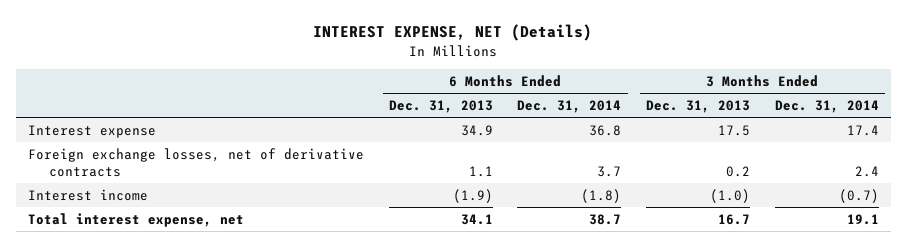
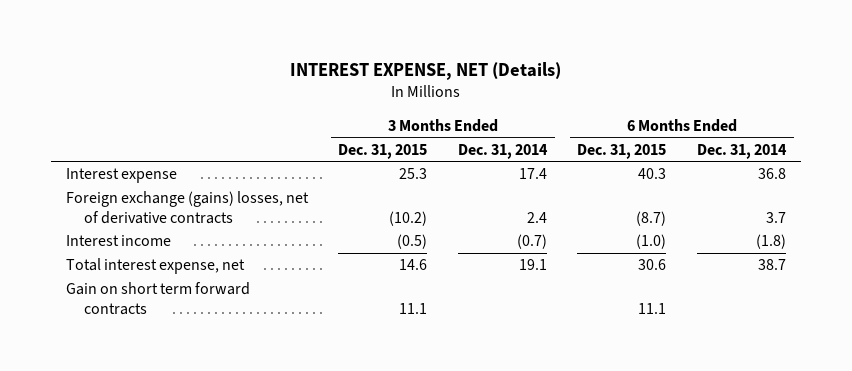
- | 6 Months Ended Dec. 31, 2013 | 6 Months Ended Dec. 31, 2014 | 3 Months Ended Dec. 31, 2013 | 3 Months Ended Dec. 31, 2014
+ | 3 Months Ended Dec. 31, 2015 | 3 Months Ended Dec. 31, 2014 | 6 Months Ended Dec. 31, 2015 | 6 Months Ended Dec. 31, 2014
- Foreign exchange losses, net of derivative contracts | 1.1 | 3.7 | 0.2 | 2.4
+ Foreign exchange (gains) losses, net of derivative contracts | (10.2) | 2.4 | (8.7) | 3.7
+ Gain on short term forward contracts | 11.1 | | 11.1 |

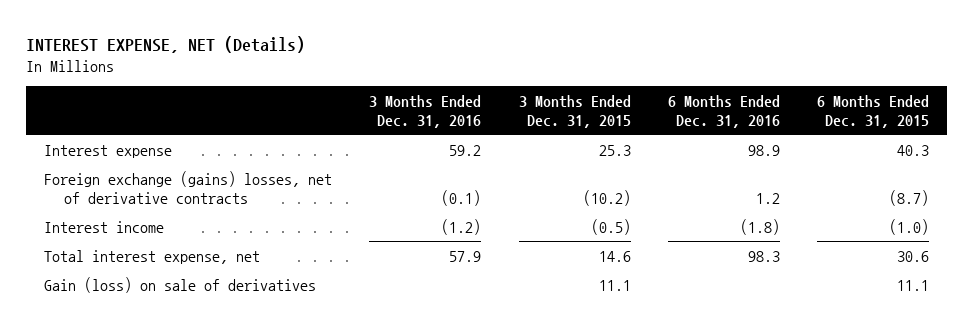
- | 3 Months Ended Dec. 31, 2015 | 3 Months Ended Dec. 31, 2014 | 6 Months Ended Dec. 31, 2015 | 6 Months Ended Dec. 31, 2014
+ | 3 Months Ended Dec. 31, 2016 | 3 Months Ended Dec. 31, 2015 | 6 Months Ended Dec. 31, 2016 | 6 Months Ended Dec. 31, 2015
- Gain on short term forward contracts | 11.1 | | 11.1 |
+ Gain (loss) on sale of derivatives | | 11.1 | | 11.1

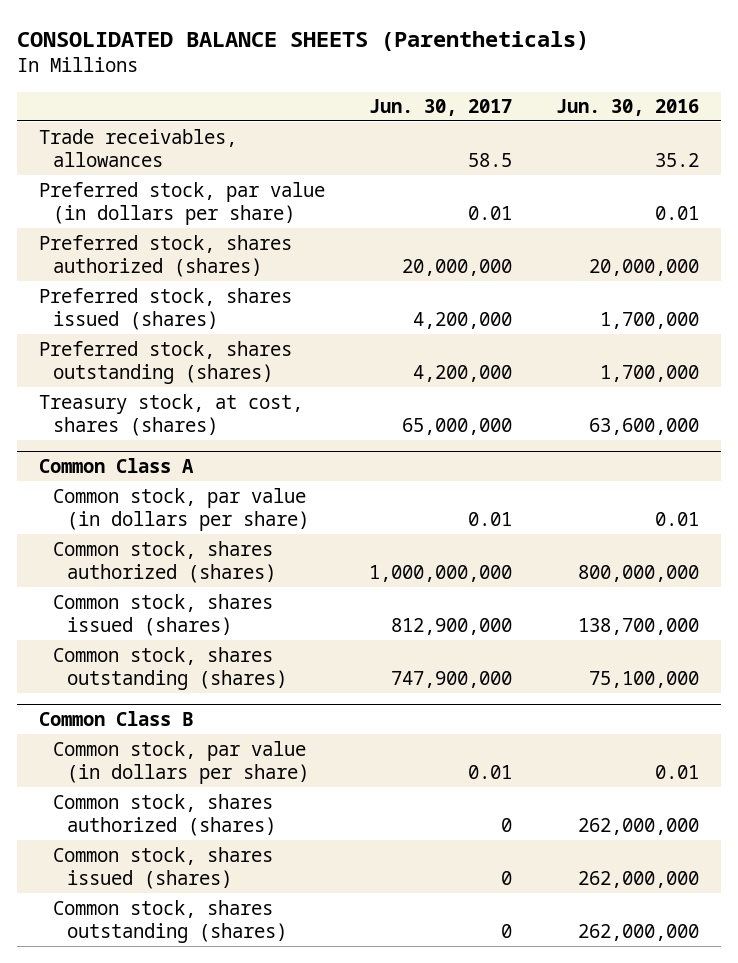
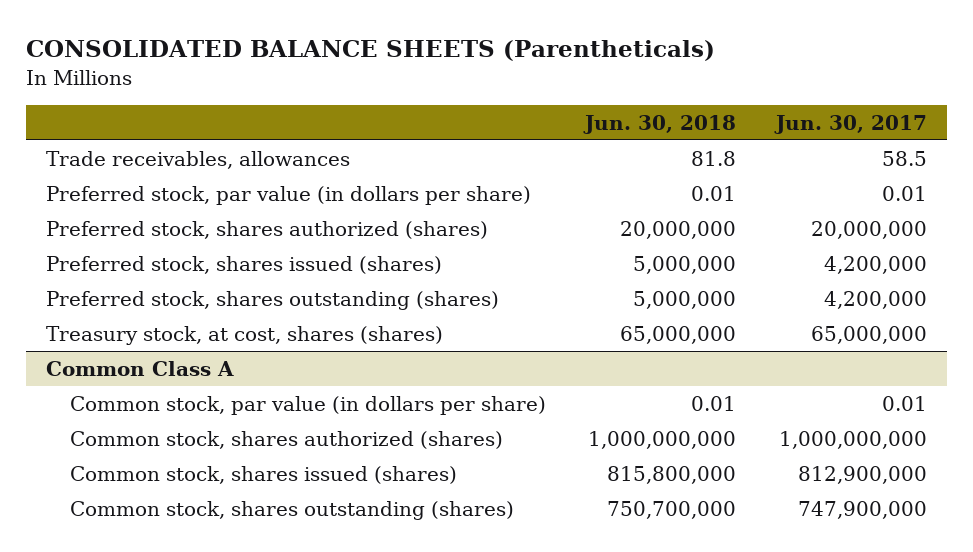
- | Jun. 30, 2017 | Jun. 30, 2016
+ | Jun. 30, 2018 | Jun. 30, 2017
- Common Class B
- Common stock, par value (in dollars per share) | 0.01 | 0.01
- Common stock, shares authorized (shares) | 0 | 262,000,000
- Common stock, shares issued (shares) | 0 | 262,000,000
- Common stock, shares outstanding (shares) | 0 | 262,000,000

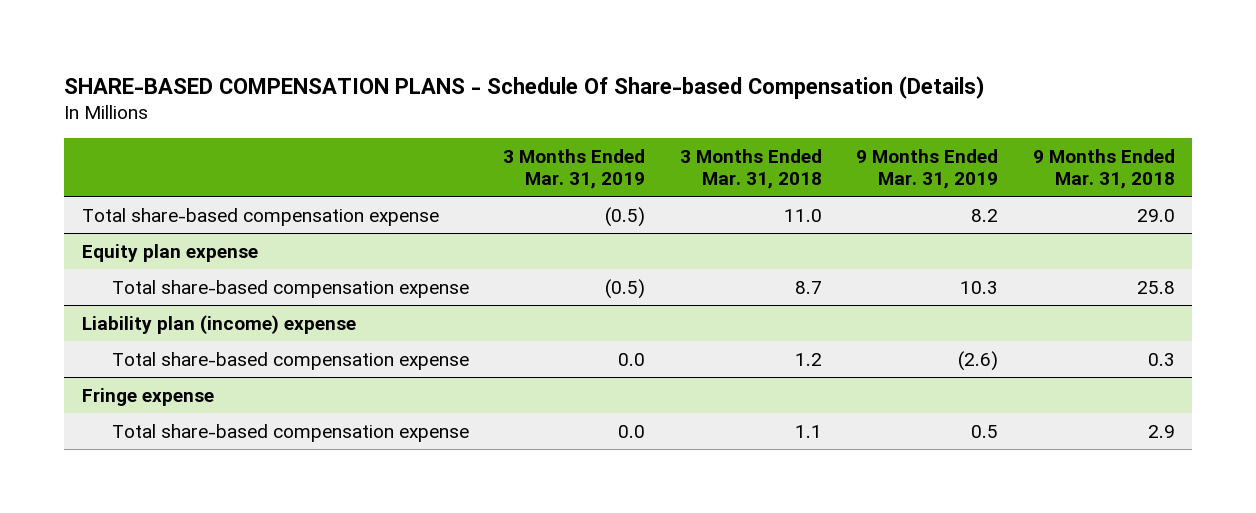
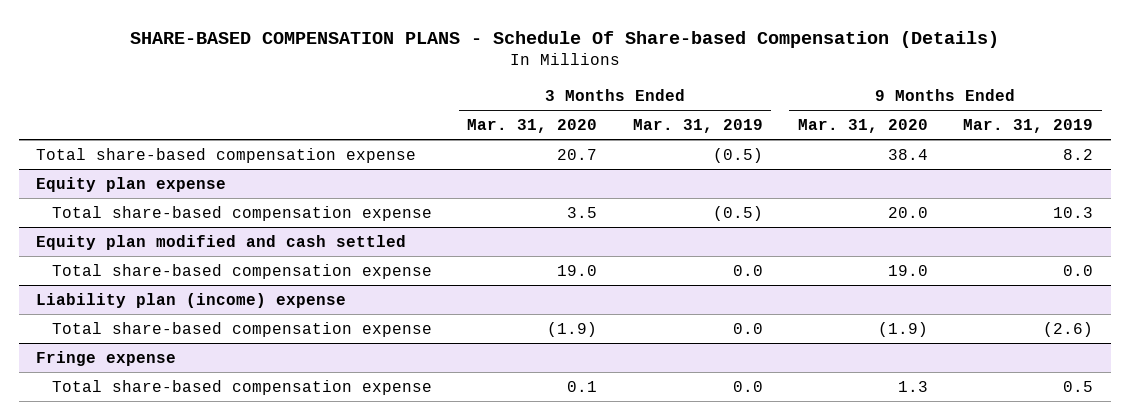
- | 3 Months Ended Mar. 31, 2019 | 3 Months Ended Mar. 31, 2018 | 9 Months Ended Mar. 31, 2019 | 9 Months Ended Mar. 31, 2018
+ | 3 Months Ended Mar. 31, 2020 | 3 Months Ended Mar. 31, 2019 | 9 Months Ended Mar. 31, 2020 | 9 Months Ended Mar. 31, 2019
+ Equity plan modified and cash settled
+ Total share-based compensation expense | 19.0 | 0.0 | 19.0 | 0.0

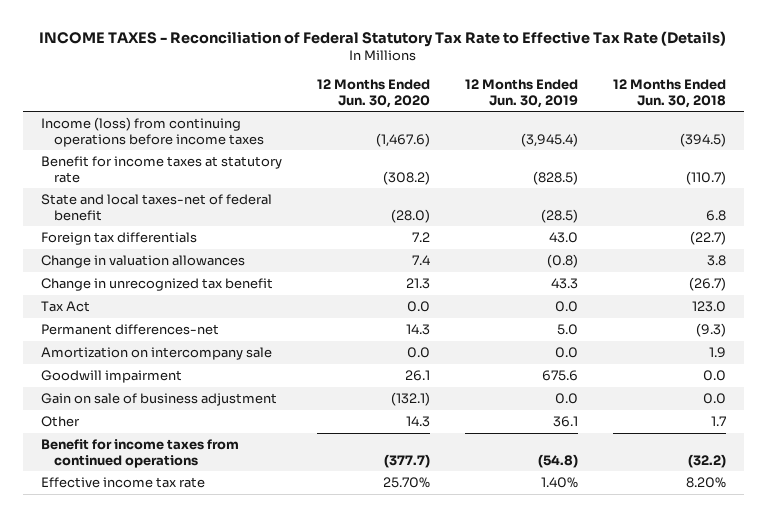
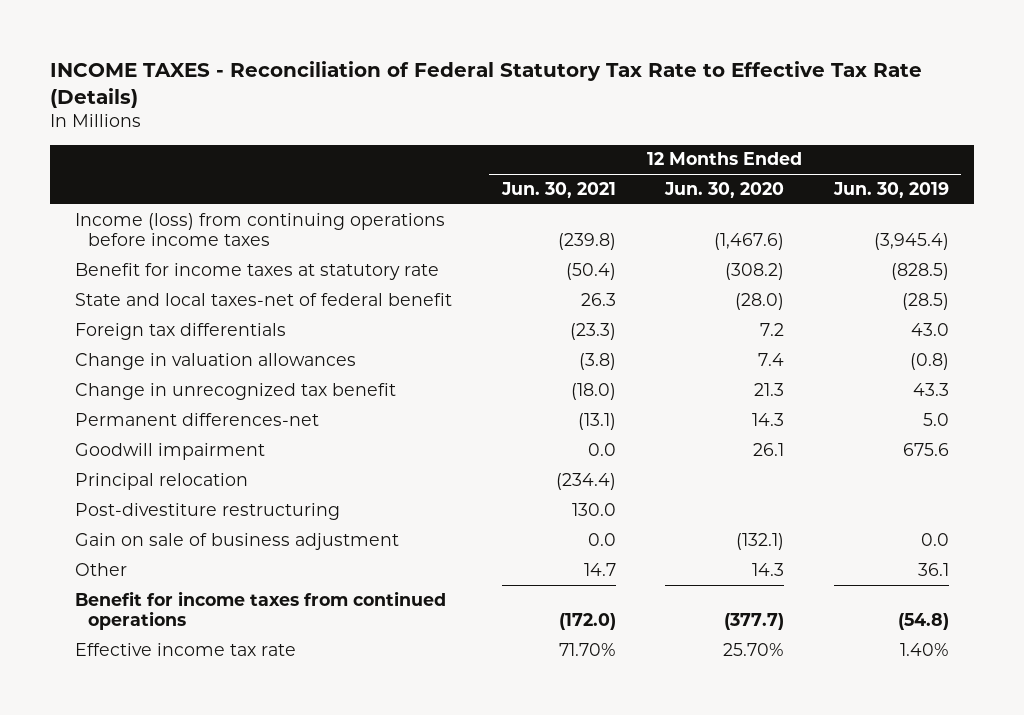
- | 12 Months Ended Jun. 30, 2020 | 12 Months Ended Jun. 30, 2019 | 12 Months Ended Jun. 30, 2018
+ | 12 Months Ended Jun. 30, 2021 | 12 Months Ended Jun. 30, 2020 | 12 Months Ended Jun. 30, 2019
- Tax Act | 0.0 | 0.0 | 123.0
- Amortization on intercompany sale | 0.0 | 0.0 | 1.9
+ Principal relocation | (234.4) | |
+ Post-divestiture restructuring | 130.0 | |

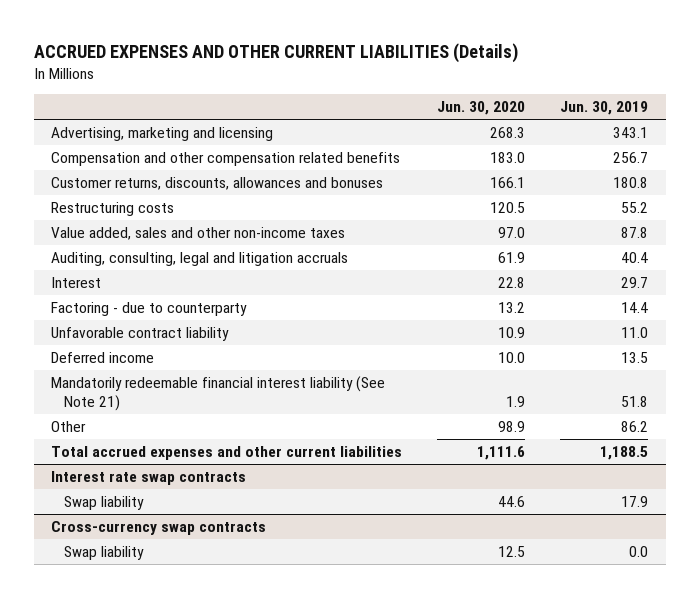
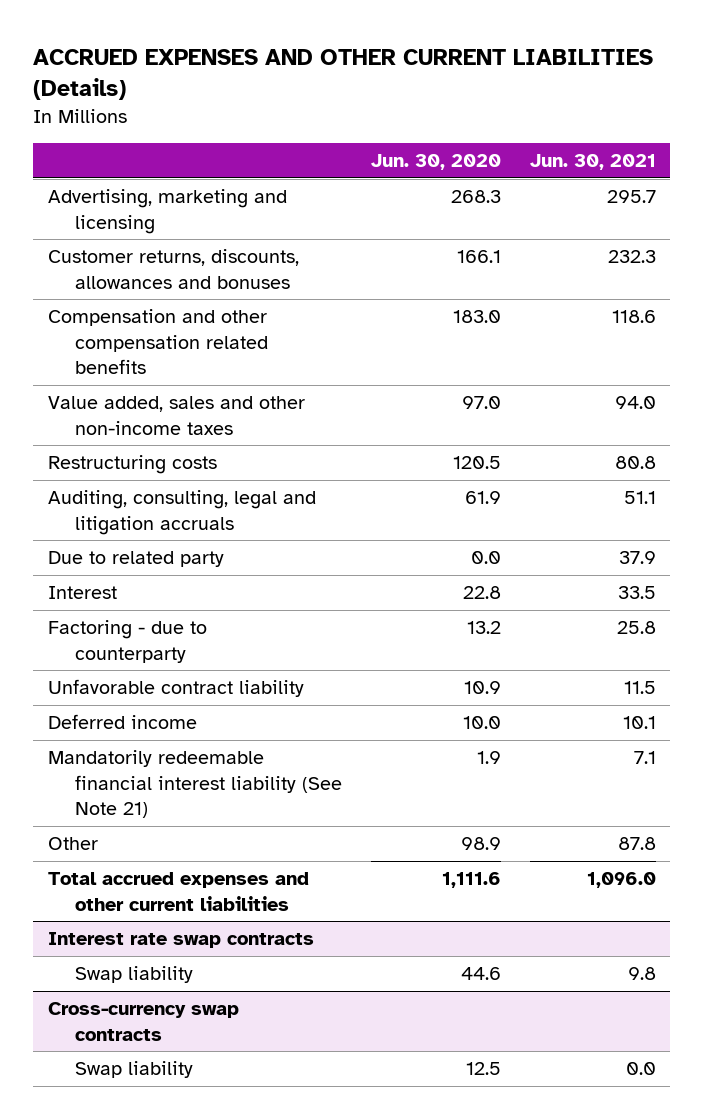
- | Jun. 30, 2020 | Jun. 30, 2019
+ | Jun. 30, 2020 | Jun. 30, 2021
moved down: Compensation and other compensation related benefits | 183.0 | 118.6
moved down: Restructuring costs | 120.5 | 80.8
+ Due to related party | 0.0 | 37.9

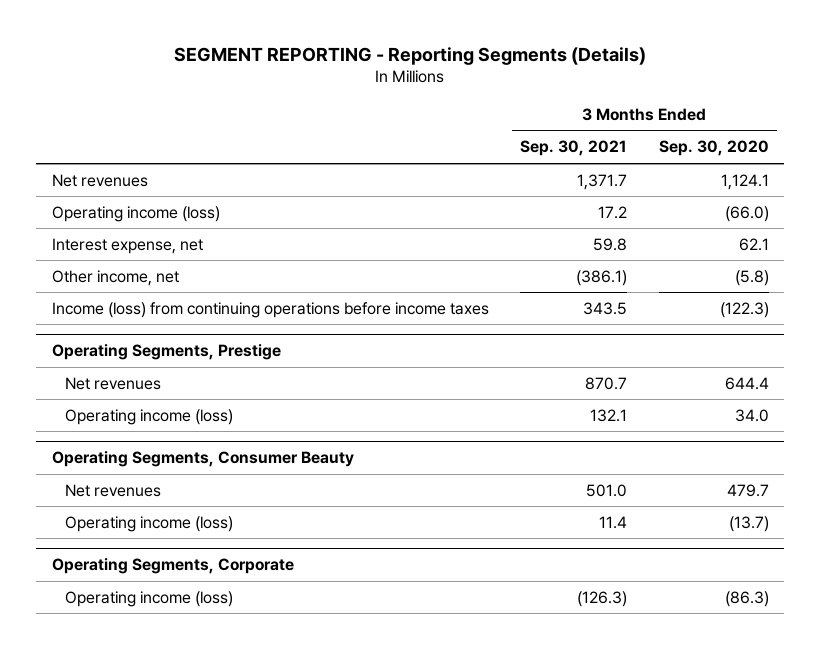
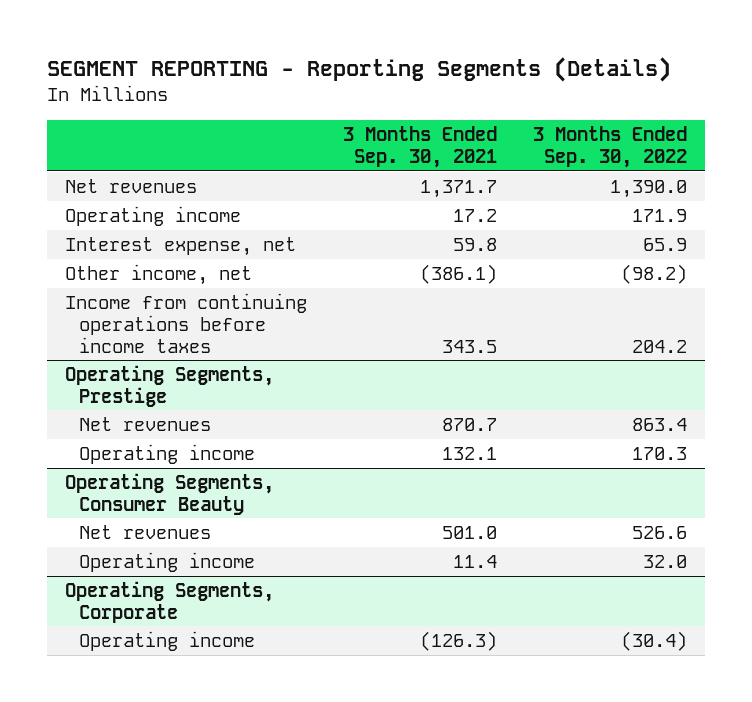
- | 3 Months Ended Sep. 30, 2021 | 3 Months Ended Sep. 30, 2020
+ | 3 Months Ended Sep. 30, 2021 | 3 Months Ended Sep. 30, 2022
- Operating income (loss) | 17.2 | (66.0)
+ Operating income | 17.2 | 171.9
- Income (loss) from continuing operations before income taxes | 343.5 | (122.3)
+ Income from continuing operations before income taxes | 343.5 | 204.2
@ Operating Segments, Prestige
- Operating income (loss) | 132.1 | 34.0
+ Operating income | 132.1 | 170.3
@ Operating Segments, Consumer Beauty
- Operating income (loss) | 11.4 | (13.7)
+ Operating income | 11.4 | 32.0
@ Operating Segments, Corporate
- Operating income (loss) | (126.3) | (86.3)
+ Operating income | (126.3) | (30.4)

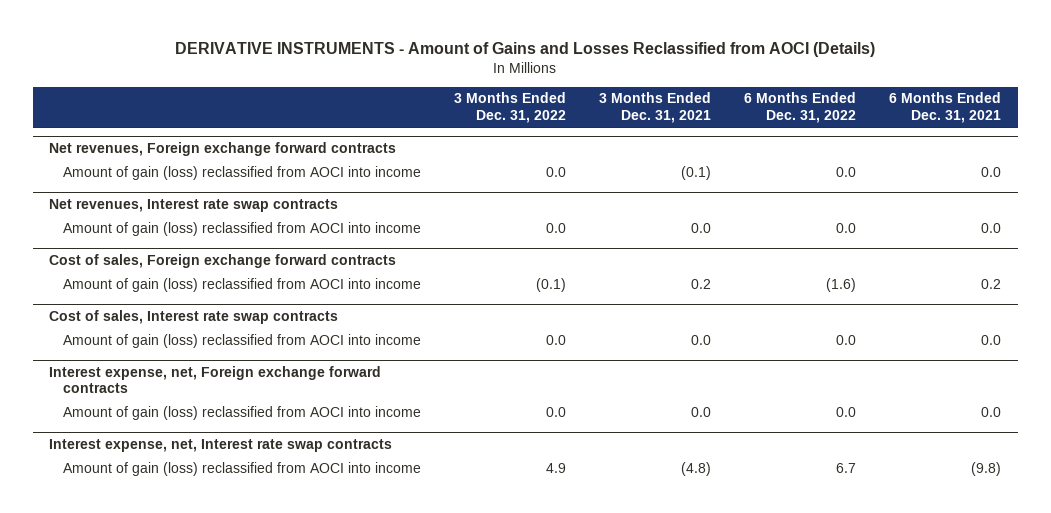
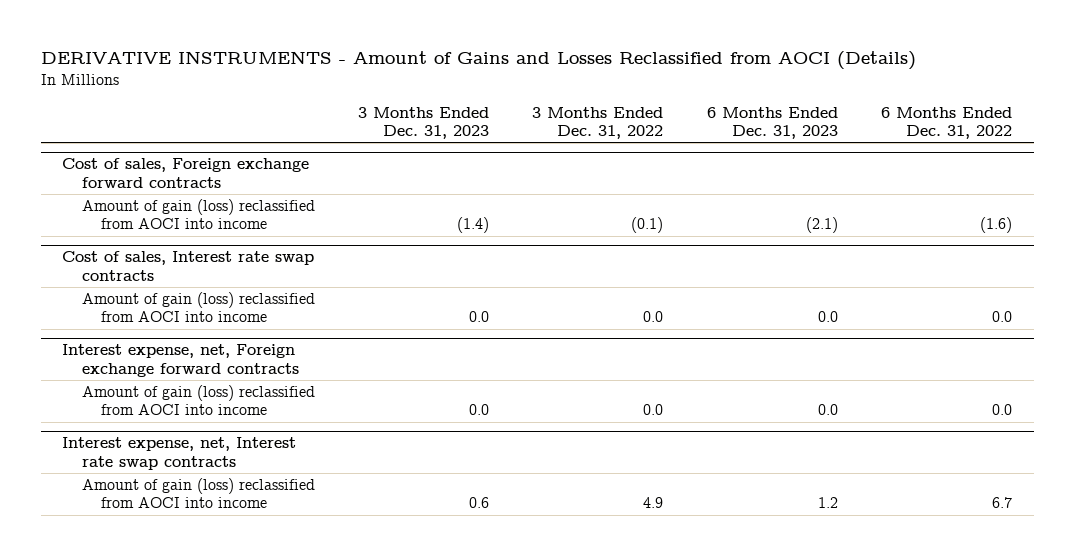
- | 3 Months Ended Dec. 31, 2022 | 3 Months Ended Dec. 31, 2021 | 6 Months Ended Dec. 31, 2022 | 6 Months Ended Dec. 31, 2021
+ | 3 Months Ended Dec. 31, 2023 | 3 Months Ended Dec. 31, 2022 | 6 Months Ended Dec. 31, 2023 | 6 Months Ended Dec. 31, 2022
- Net revenues, Foreign exchange forward contracts
- Amount of gain (loss) reclassified from AOCI into income | 0.0 | (0.1) | 0.0 | 0.0
- Net revenues, Interest rate swap contracts
- Amount of gain (loss) reclassified from AOCI into income | 0.0 | 0.0 | 0.0 | 0.0

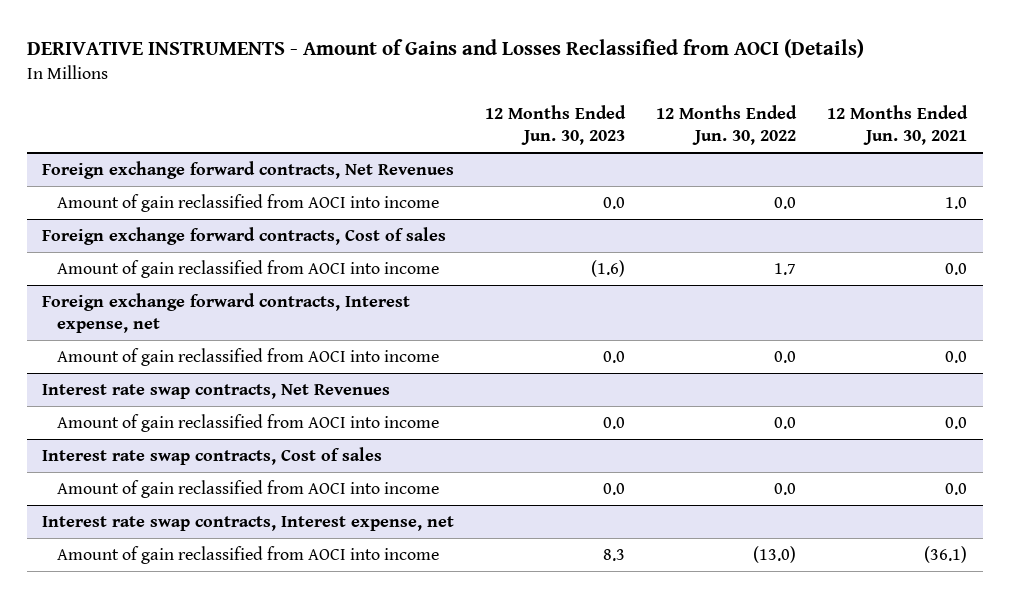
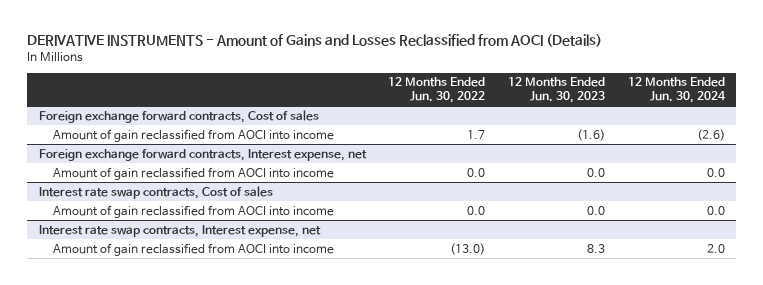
- | 12 Months Ended Jun. 30, 2023 | 12 Months Ended Jun. 30, 2022 | 12 Months Ended Jun. 30, 2021
+ | 12 Months Ended Jun. 30, 2022 | 12 Months Ended Jun. 30, 2023 | 12 Months Ended Jun. 30, 2024
- Foreign exchange forward contracts, Net Revenues
- Amount of gain reclassified from AOCI into income | 0.0 | 0.0 | 1.0
- Interest rate swap contracts, Net Revenues
- Amount of gain reclassified from AOCI into income | 0.0 | 0.0 | 0.0

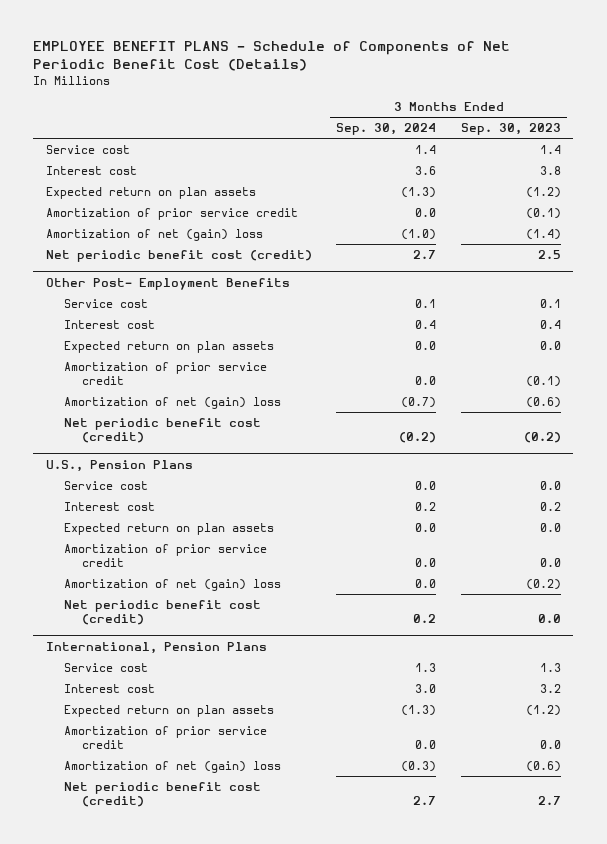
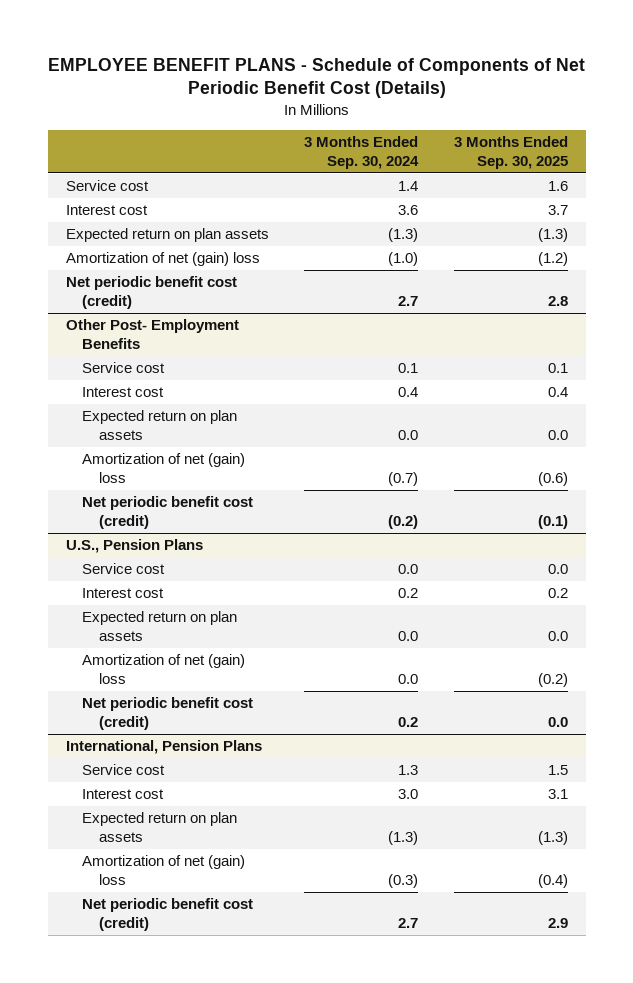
- | 3 Months Ended Sep. 30, 2024 | 3 Months Ended Sep. 30, 2023
+ | 3 Months Ended Sep. 30, 2024 | 3 Months Ended Sep. 30, 2025
- Amortization of prior service credit | 0.0 | (0.1)
@ Other Post- Employment Benefits
- Amortization of prior service credit | 0.0 | (0.1)
@ U.S., Pension Plans
- Amortization of prior service credit | 0.0 | 0.0
@ International, Pension Plans
- Amortization of prior service credit | 0.0 | 0.0

